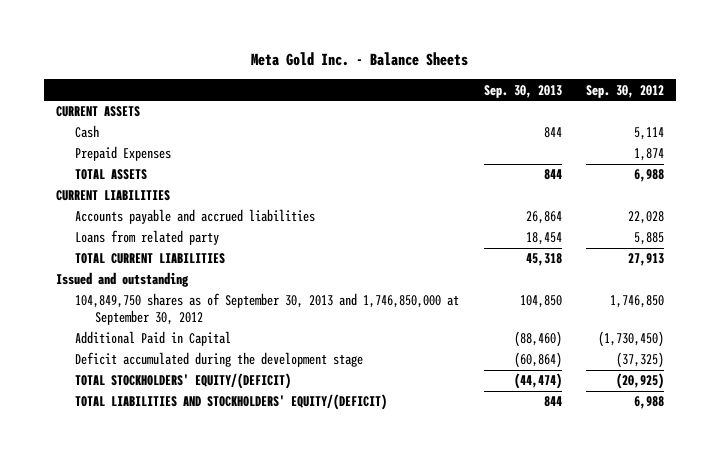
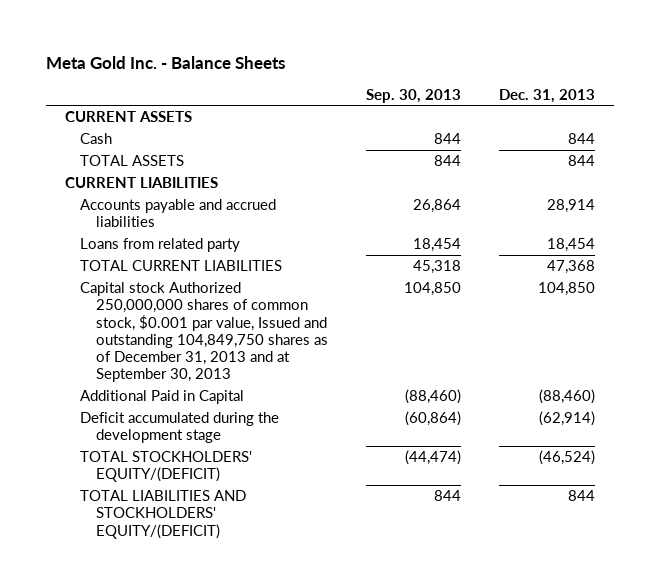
- | Sep. 30, 2013 | Sep. 30, 2012
+ | Sep. 30, 2013 | Dec. 31, 2013
- Prepaid Expenses | | 1,874
- Issued and outstanding
- 104,849,750 shares as of September 30, 2013 and 1,746,850,000 at September 30, 2012 | 104,850 | 1,746,850
+ Capital stock Authorized 250,000,000 shares of common stock, $0.001 par value, Issued and outstanding 104,849,750 shares as of December 31, 2013 and at September 30, 2013 | 104,850 | 104,850

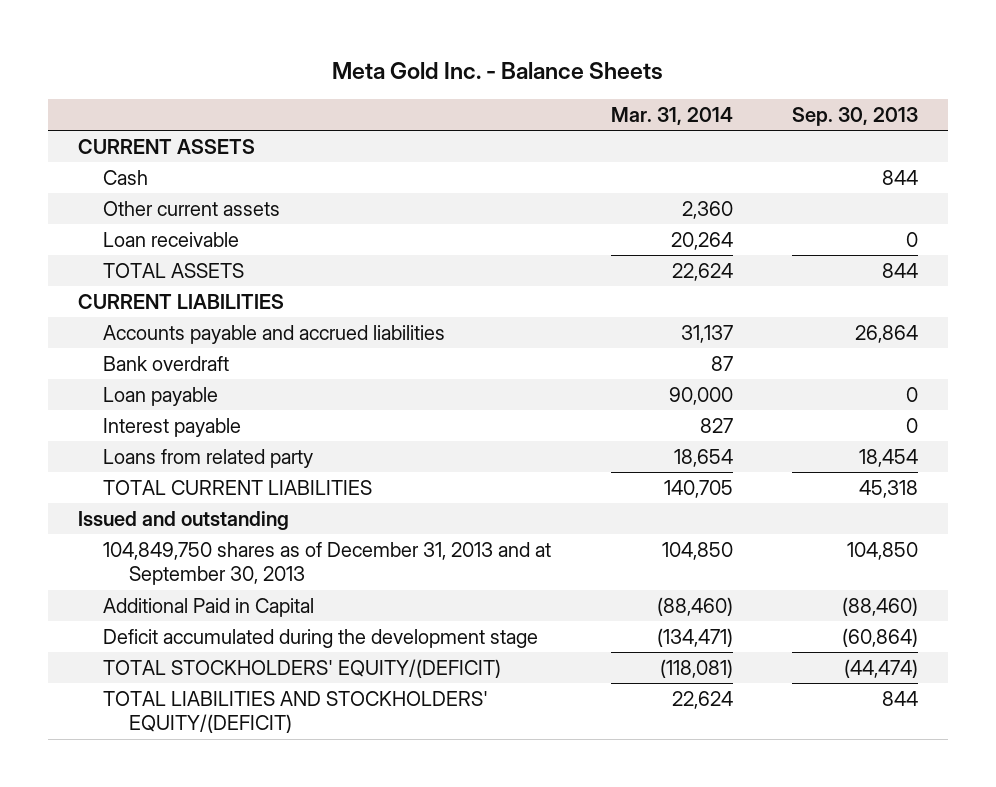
- | Sep. 30, 2013 | Dec. 31, 2013
+ | Mar. 31, 2014 | Sep. 30, 2013
+ Other current assets | 2,360 |
+ Loan receivable | 20,264 | 0
+ Bank overdraft | 87 |
+ Loan payable | 90,000 | 0
+ Interest payable | 827 | 0
- Capital stock Authorized 250,000,000 shares of common stock, $0.001 par value, Issued and outstanding 104,849,750 shares as of December 31, 2013 and at September 30, 2013 | 104,850 | 104,850
+ Issued and outstanding
+ 104,849,750 shares as of December 31, 2013 and at September 30, 2013 | 104,850 | 104,850

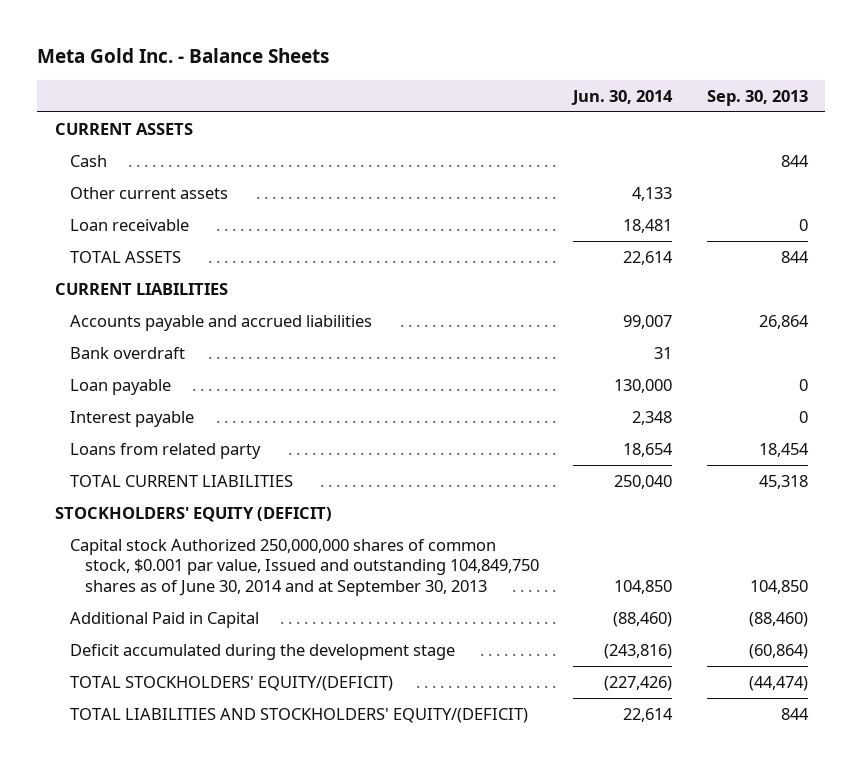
- | Mar. 31, 2014 | Sep. 30, 2013
+ | Jun. 30, 2014 | Sep. 30, 2013
- Issued and outstanding
- 104,849,750 shares as of December 31, 2013 and at September 30, 2013 | 104,850 | 104,850
+ STOCKHOLDERS' EQUITY (DEFICIT)
+ Capital stock Authorized 250,000,000 shares of common stock, $0.001 par value, Issued and outstanding 104,849,750 shares as of June 30, 2014 and at September 30, 2013 | 104,850 | 104,850

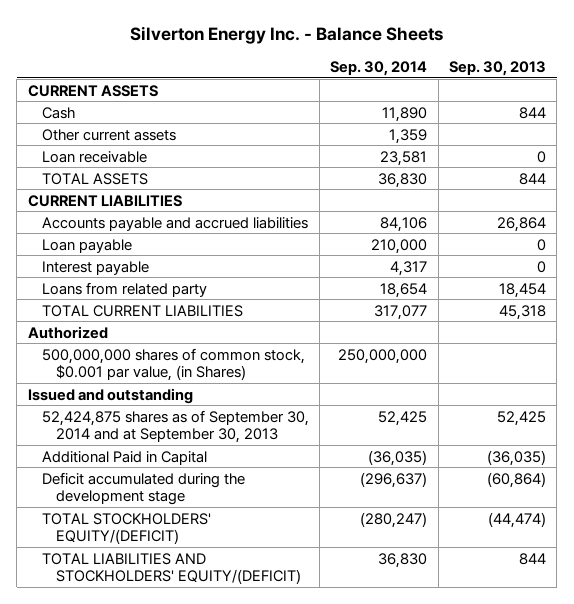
- Meta Gold Inc. - Balance Sheets
+ Silverton Energy Inc. - Balance Sheets
- | Jun. 30, 2014 | Sep. 30, 2013
+ | Sep. 30, 2014 | Sep. 30, 2013
- Bank overdraft | 31 |
- STOCKHOLDERS' EQUITY (DEFICIT)
- Capital stock Authorized 250,000,000 shares of common stock, $0.001 par value, Issued and outstanding 104,849,750 shares as of June 30, 2014 and at September 30, 2013 | 104,850 | 104,850
- Additional Paid in Capital | (88,460) | (88,460)
+ Authorized
+ 500,000,000 shares of common stock, $0.001 par value, (in Shares) | 250,000,000 |
+ Issued and outstanding
+ 52,424,875 shares as of September 30, 2014 and at September 30, 2013 | 52,425 | 52,425
+ Additional Paid in Capital | (36,035) | (36,035)

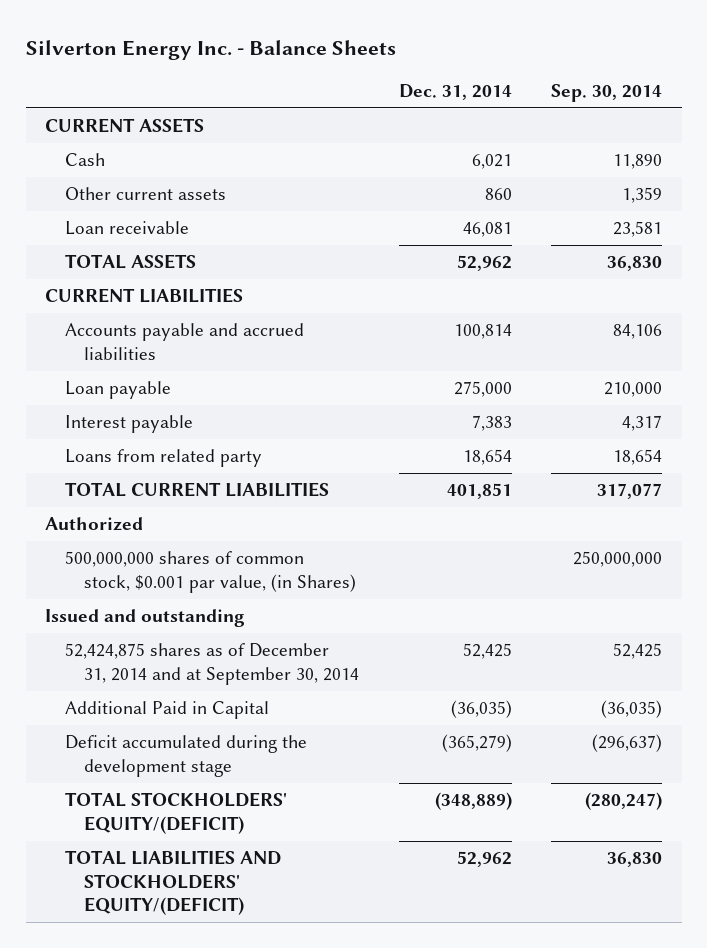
- | Sep. 30, 2014 | Sep. 30, 2013
+ | Dec. 31, 2014 | Sep. 30, 2014
- 52,424,875 shares as of September 30, 2014 and at September 30, 2013 | 52,425 | 52,425
+ 52,424,875 shares as of December 31, 2014 and at September 30, 2014 | 52,425 | 52,425

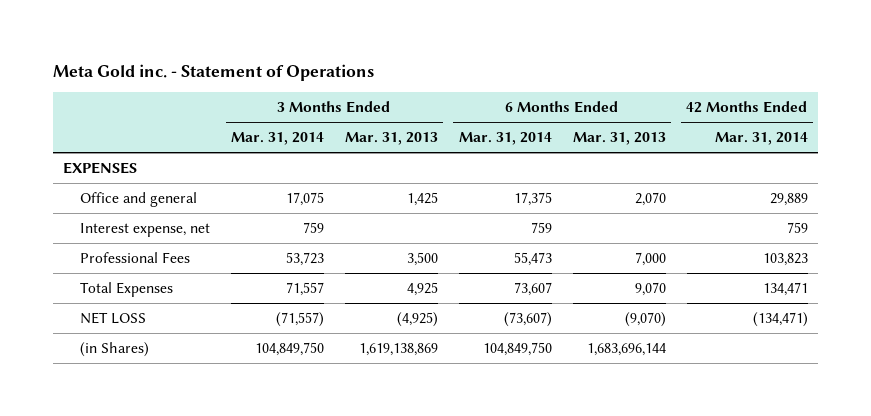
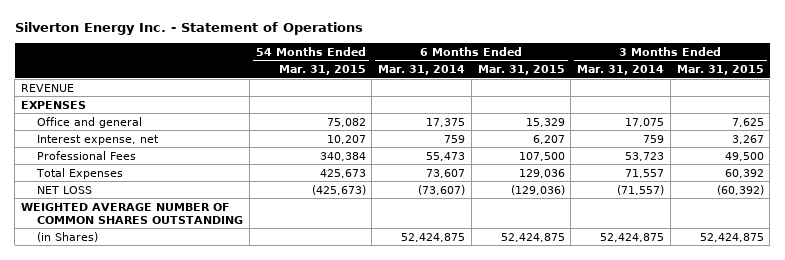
- Meta Gold inc. - Statement of Operations
+ Silverton Energy Inc. - Statement of Operations
- | 3 Months Ended Mar. 31, 2014 | 3 Months Ended Mar. 31, 2013 | 6 Months Ended Mar. 31, 2014 | 6 Months Ended Mar. 31, 2013 | 42 Months Ended Mar. 31, 2014
+ | 54 Months Ended Mar. 31, 2015 | 6 Months Ended Mar. 31, 2014 | 6 Months Ended Mar. 31, 2015 | 3 Months Ended Mar. 31, 2014 | 3 Months Ended Mar. 31, 2015
+ REVENUE
- (in Shares) | 104,849,750 | 1,619,138,869 | 104,849,750 | 1,683,696,144 |
+ WEIGHTED AVERAGE NUMBER OF COMMON SHARES OUTSTANDING
+ (in Shares) | | 52,424,875 | 52,424,875 | 52,424,875 | 52,424,875

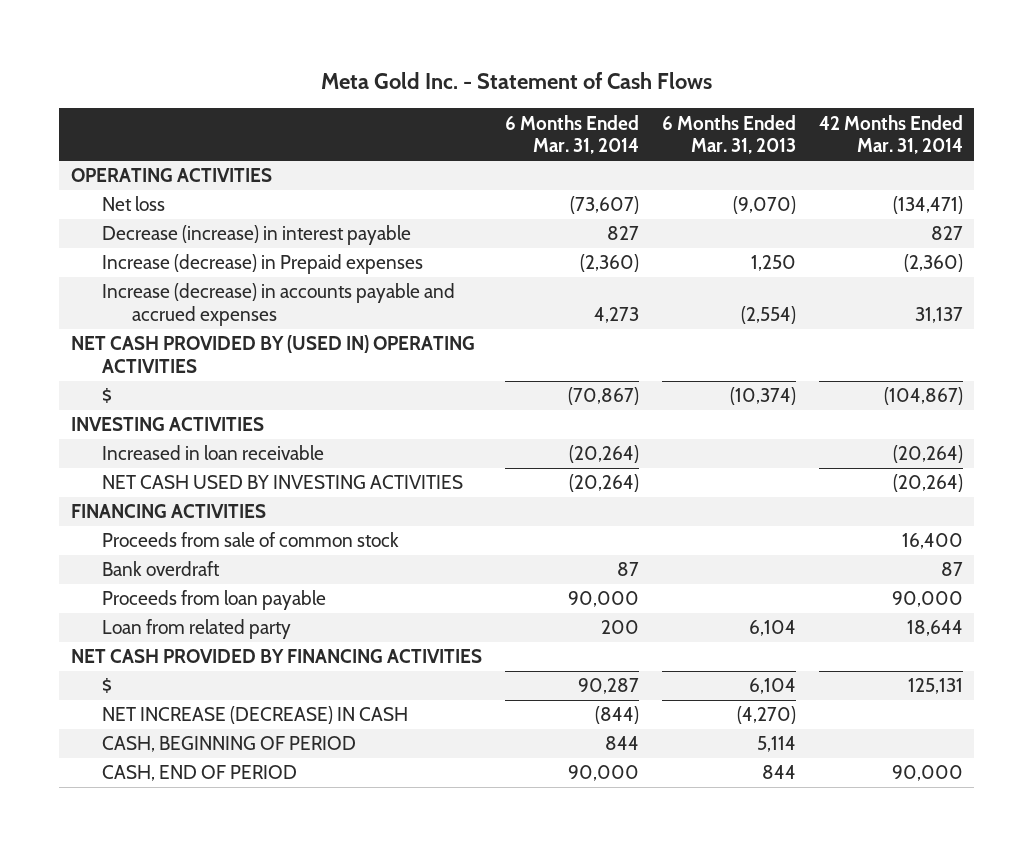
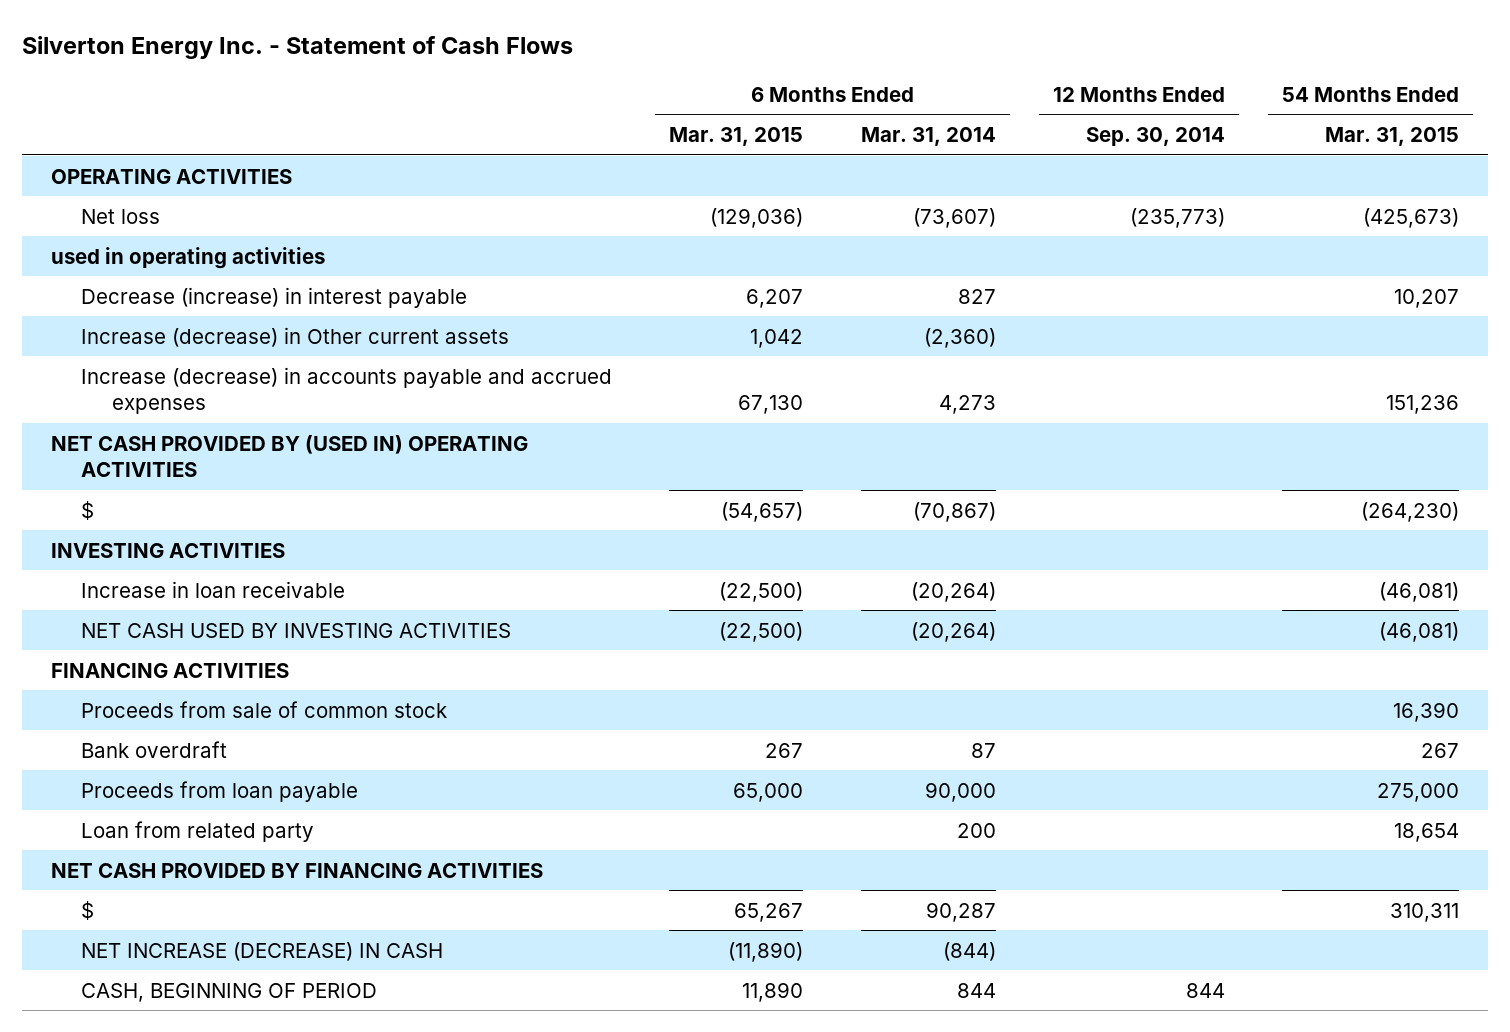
- Meta Gold Inc. - Statement of Cash Flows
+ Silverton Energy Inc. - Statement of Cash Flows
- | 6 Months Ended Mar. 31, 2014 | 6 Months Ended Mar. 31, 2013 | 42 Months Ended Mar. 31, 2014
+ | 6 Months Ended Mar. 31, 2015 | 6 Months Ended Mar. 31, 2014 | 12 Months Ended Sep. 30, 2014 | 54 Months Ended Mar. 31, 2015
+ used in operating activities
- Increase (decrease) in Prepaid expenses | (2,360) | 1,250 | (2,360)
+ Increase (decrease) in Other current assets | 1,042 | (2,360) | |
- Increased in loan receivable | (20,264) | | (20,264)
+ Increase in loan receivable | (22,500) | (20,264) | | (46,081)
- CASH, END OF PERIOD | 90,000 | 844 | 90,000

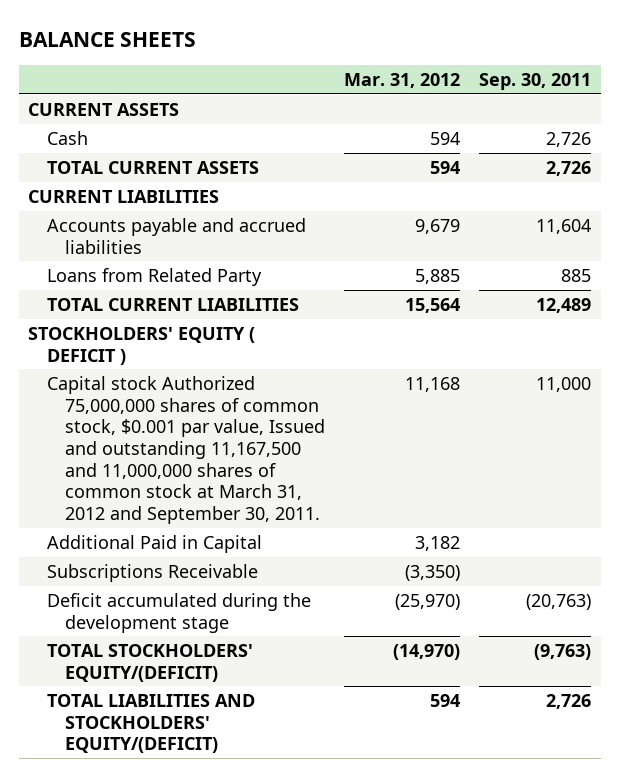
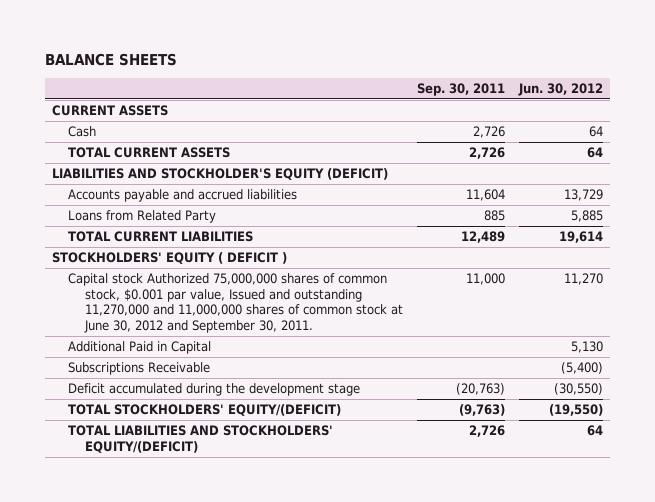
- | Mar. 31, 2012 | Sep. 30, 2011
+ | Sep. 30, 2011 | Jun. 30, 2012
- CURRENT LIABILITIES
+ LIABILITIES AND STOCKHOLDER'S EQUITY (DEFICIT)
- Capital stock Authorized 75,000,000 shares of common stock, $0.001 par value, Issued and outstanding 11,167,500 and 11,000,000 shares of common stock at March 31, 2012 and September 30, 2011. | 11,168 | 11,000
+ Capital stock Authorized 75,000,000 shares of common stock, $0.001 par value, Issued and outstanding 11,270,000 and 11,000,000 shares of common stock at June 30, 2012 and September 30, 2011. | 11,000 | 11,270

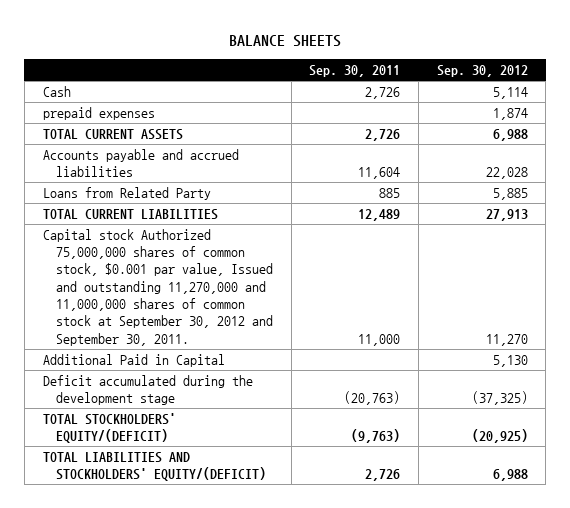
- | Sep. 30, 2011 | Jun. 30, 2012
+ | Sep. 30, 2011 | Sep. 30, 2012
- CURRENT ASSETS
+ prepaid expenses | | 1,874
- LIABILITIES AND STOCKHOLDER'S EQUITY (DEFICIT)
- STOCKHOLDERS' EQUITY ( DEFICIT )
- Capital stock Authorized 75,000,000 shares of common stock, $0.001 par value, Issued and outstanding 11,270,000 and 11,000,000 shares of common stock at June 30, 2012 and September 30, 2011. | 11,000 | 11,270
+ Capital stock Authorized 75,000,000 shares of common stock, $0.001 par value, Issued and outstanding 11,270,000 and 11,000,000 shares of common stock at September 30, 2012 and September 30, 2011. | 11,000 | 11,270
- Subscriptions Receivable | | (5,400)

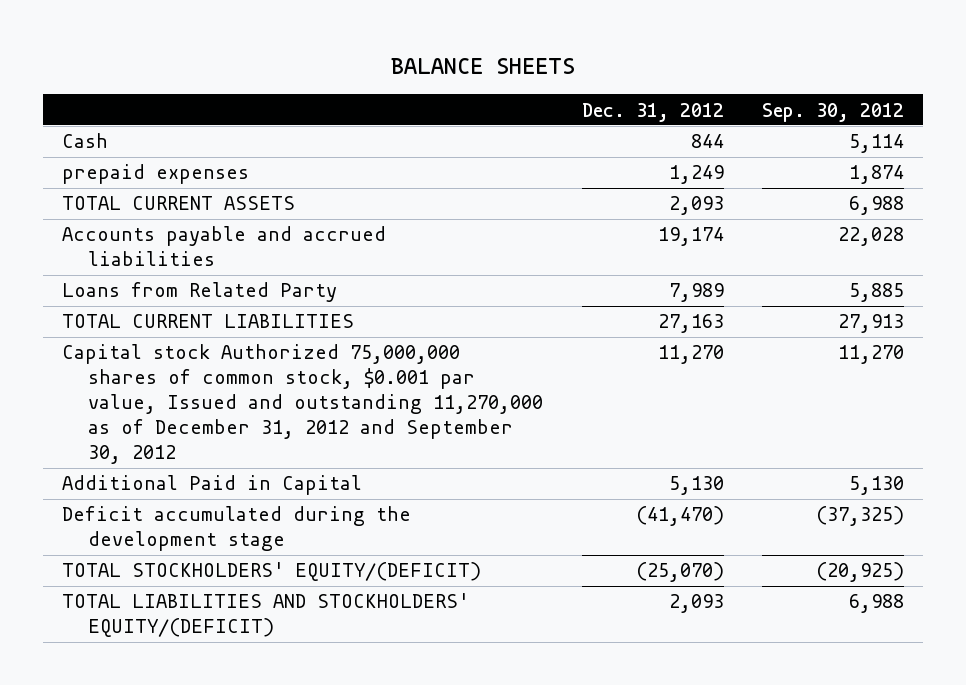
- | Sep. 30, 2011 | Sep. 30, 2012
+ | Dec. 31, 2012 | Sep. 30, 2012
- Capital stock Authorized 75,000,000 shares of common stock, $0.001 par value, Issued and outstanding 11,270,000 and 11,000,000 shares of common stock at September 30, 2012 and September 30, 2011. | 11,000 | 11,270
+ Capital stock Authorized 75,000,000 shares of common stock, $0.001 par value, Issued and outstanding 11,270,000 as of December 31, 2012 and September 30, 2012 | 11,270 | 11,270

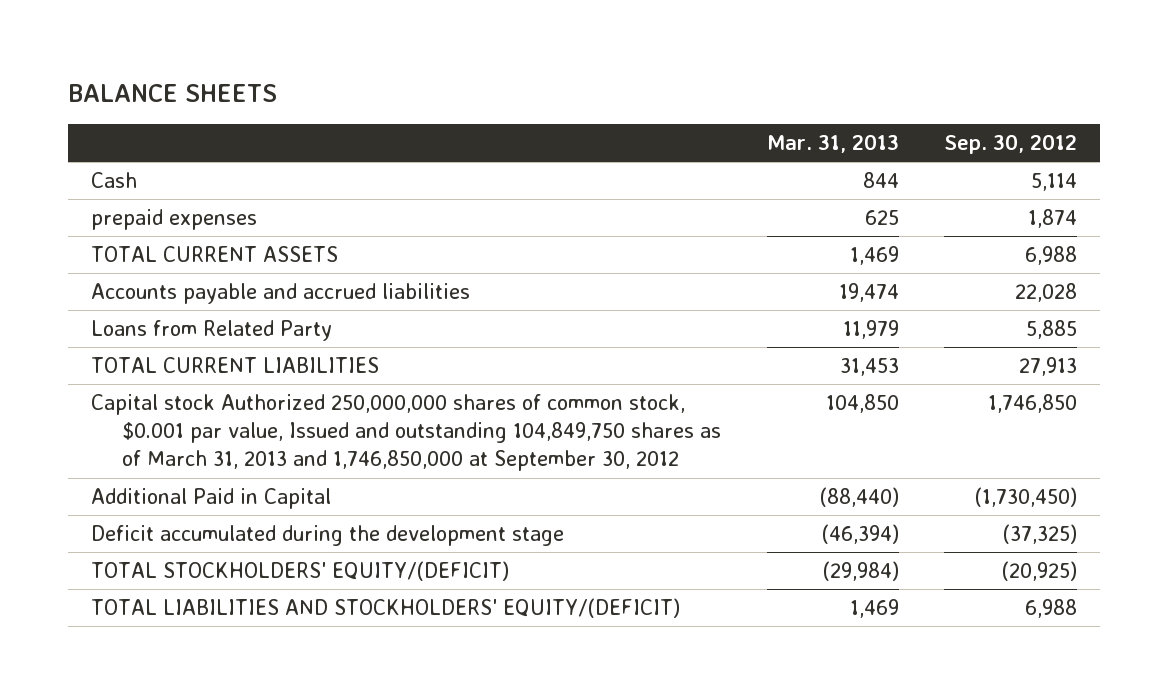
- | Dec. 31, 2012 | Sep. 30, 2012
+ | Mar. 31, 2013 | Sep. 30, 2012
- Capital stock Authorized 75,000,000 shares of common stock, $0.001 par value, Issued and outstanding 11,270,000 as of December 31, 2012 and September 30, 2012 | 11,270 | 11,270
- Additional Paid in Capital | 5,130 | 5,130
+ Capital stock Authorized 250,000,000 shares of common stock, $0.001 par value, Issued and outstanding 104,849,750 shares as of March 31, 2013 and 1,746,850,000 at September 30, 2012 | 104,850 | 1,746,850
+ Additional Paid in Capital | (88,440) | (1,730,450)

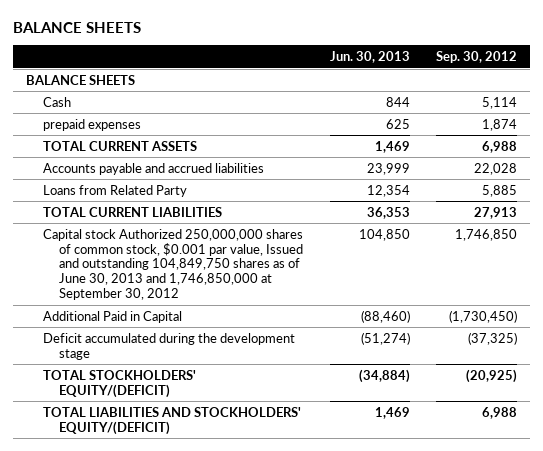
- | Mar. 31, 2013 | Sep. 30, 2012
+ | Jun. 30, 2013 | Sep. 30, 2012
+ BALANCE SHEETS
- Capital stock Authorized 250,000,000 shares of common stock, $0.001 par value, Issued and outstanding 104,849,750 shares as of March 31, 2013 and 1,746,850,000 at September 30, 2012 | 104,850 | 1,746,850
+ Capital stock Authorized 250,000,000 shares of common stock, $0.001 par value, Issued and outstanding 104,849,750 shares as of June 30, 2013 and 1,746,850,000 at September 30, 2012 | 104,850 | 1,746,850

